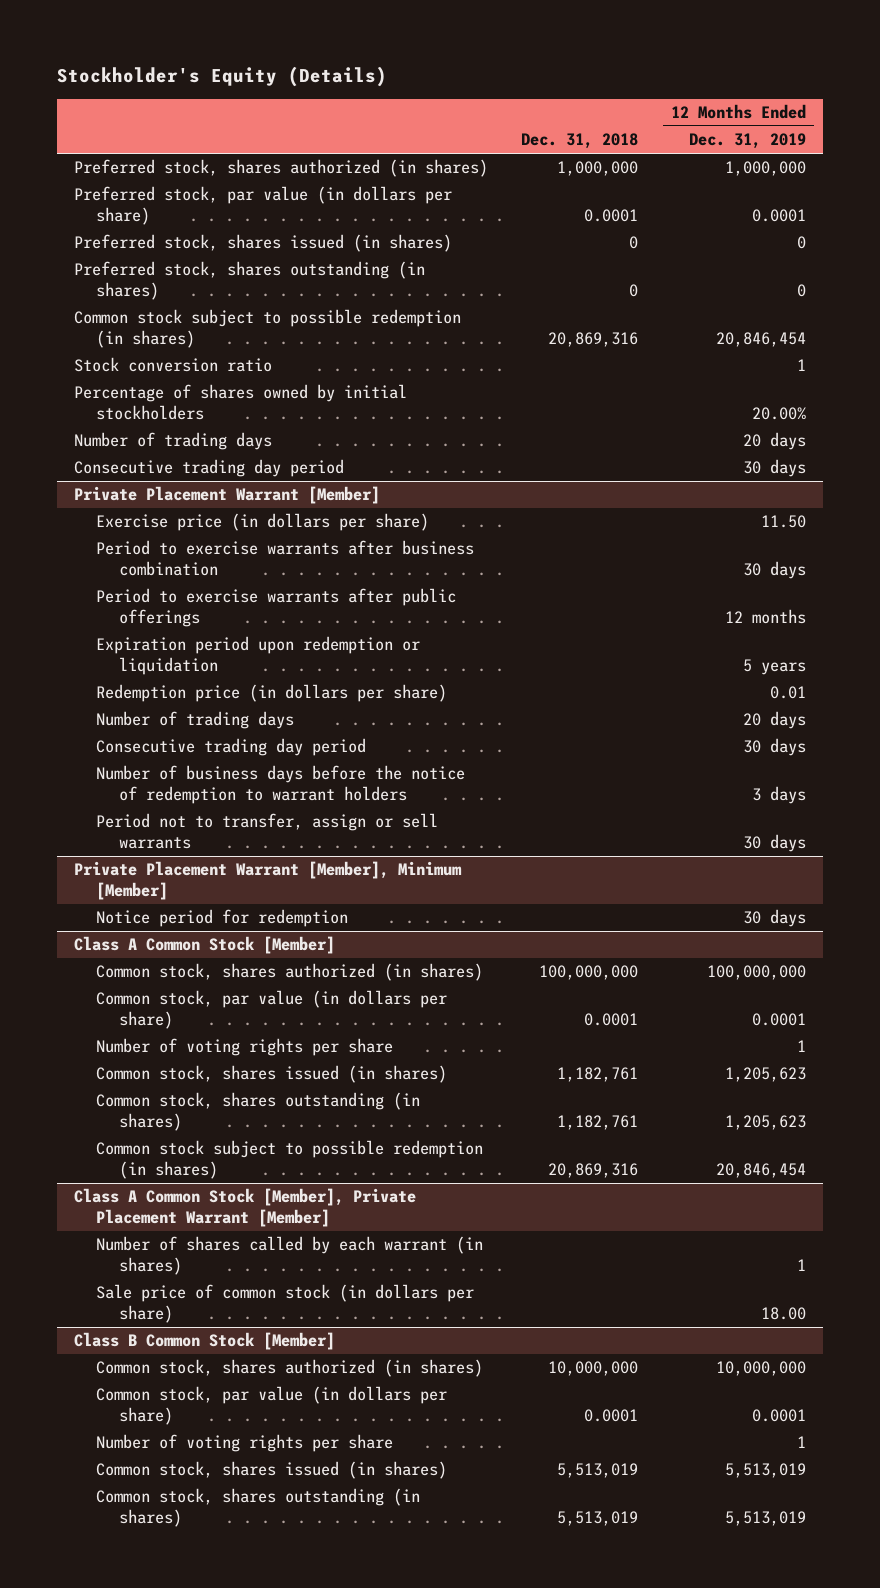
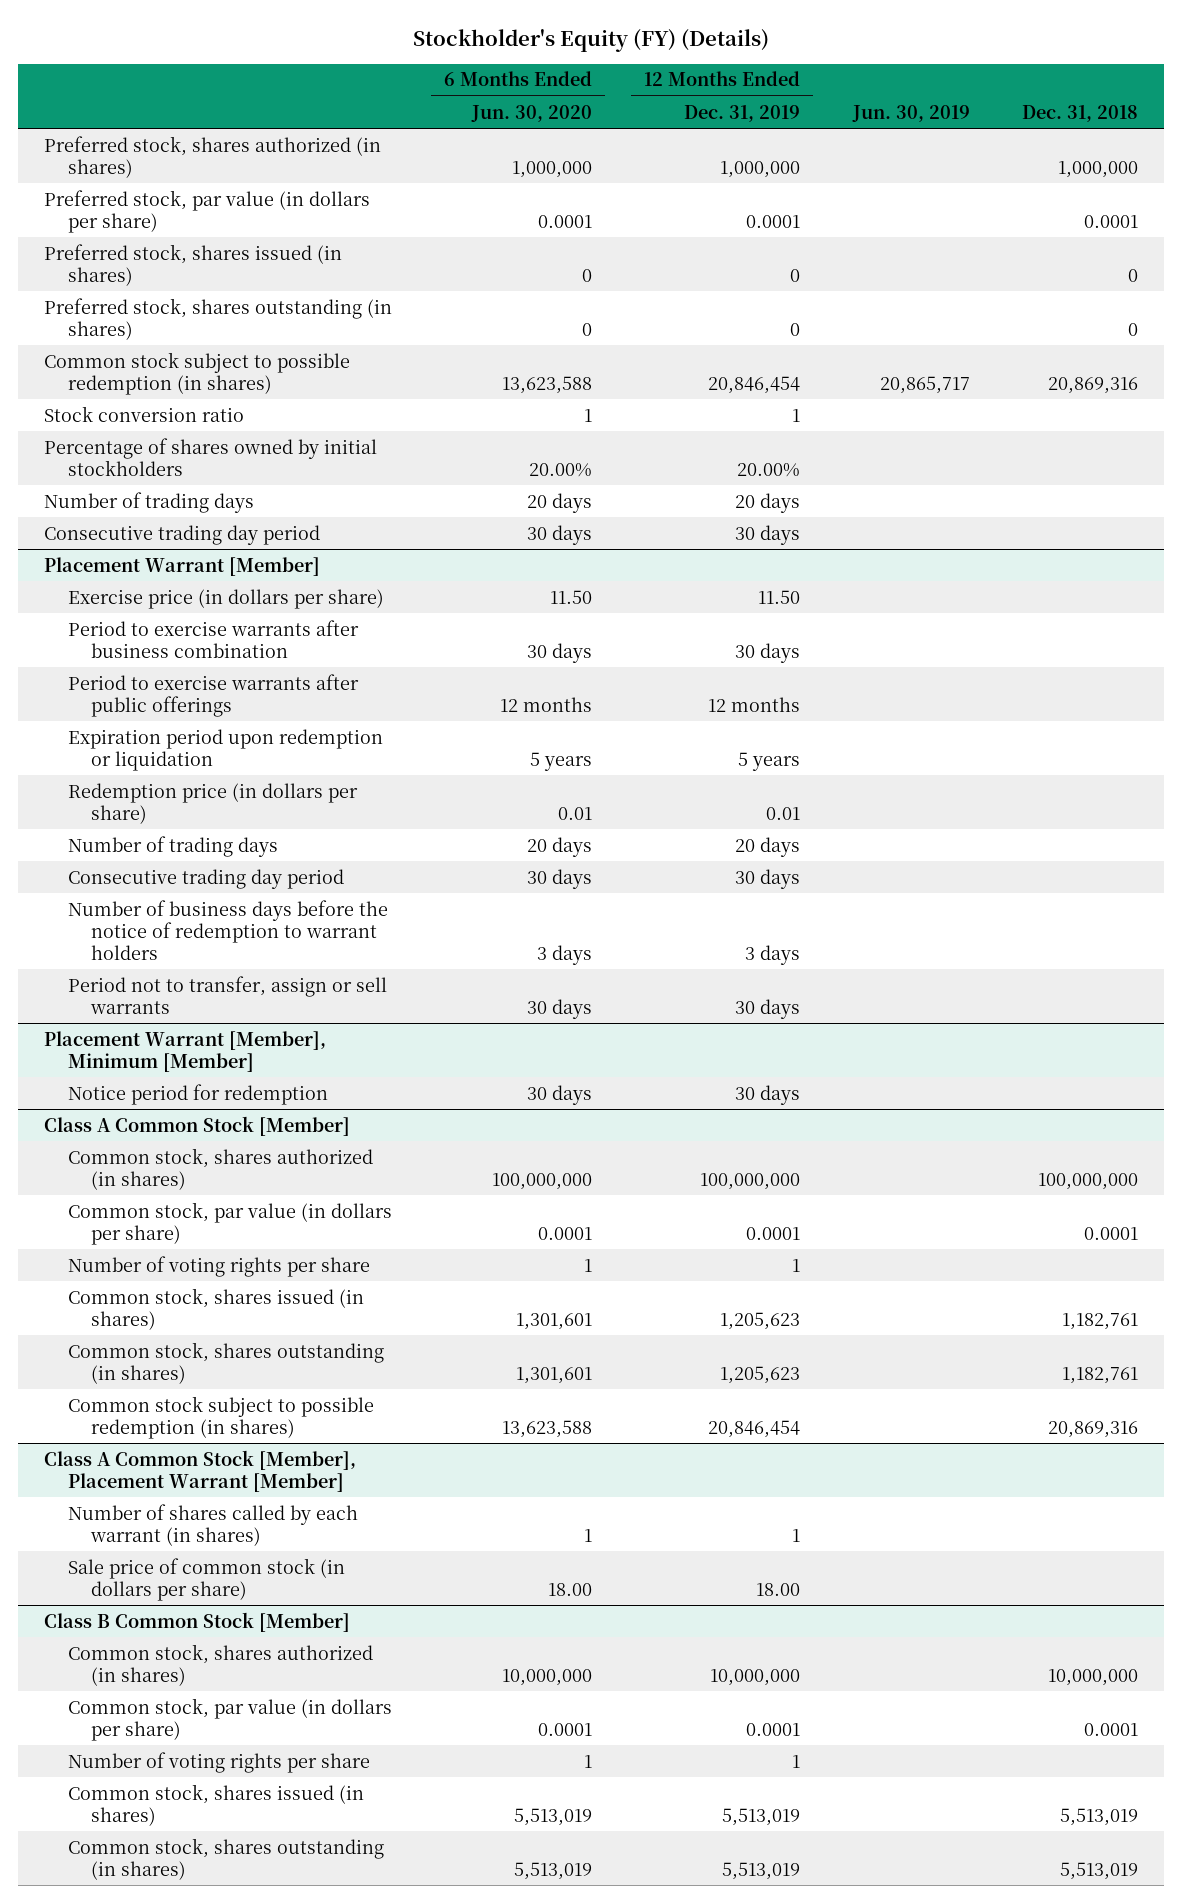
- Stockholder's Equity (Details)
+ Stockholder's Equity (FY) (Details)
- | Dec. 31, 2018 | 12 Months Ended Dec. 31, 2019
+ | 6 Months Ended Jun. 30, 2020 | 12 Months Ended Dec. 31, 2019 | Jun. 30, 2019 | Dec. 31, 2018
- Private Placement Warrant [Member]
+ Placement Warrant [Member]
- Private Placement Warrant [Member], Minimum [Member]
+ Placement Warrant [Member], Minimum [Member]
- Class A Common Stock [Member], Private Placement Warrant [Member]
+ Class A Common Stock [Member], Placement Warrant [Member]

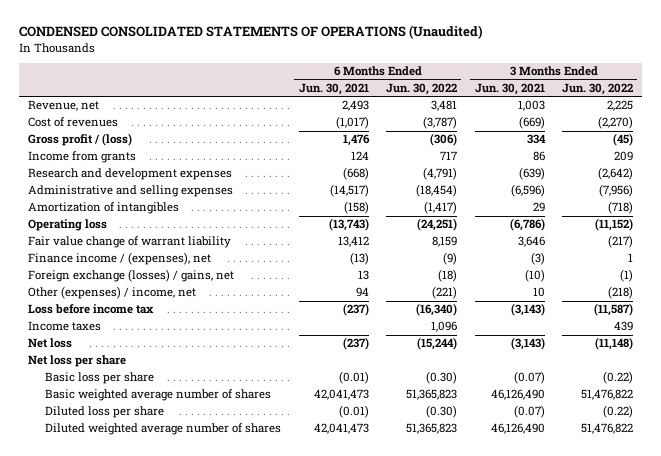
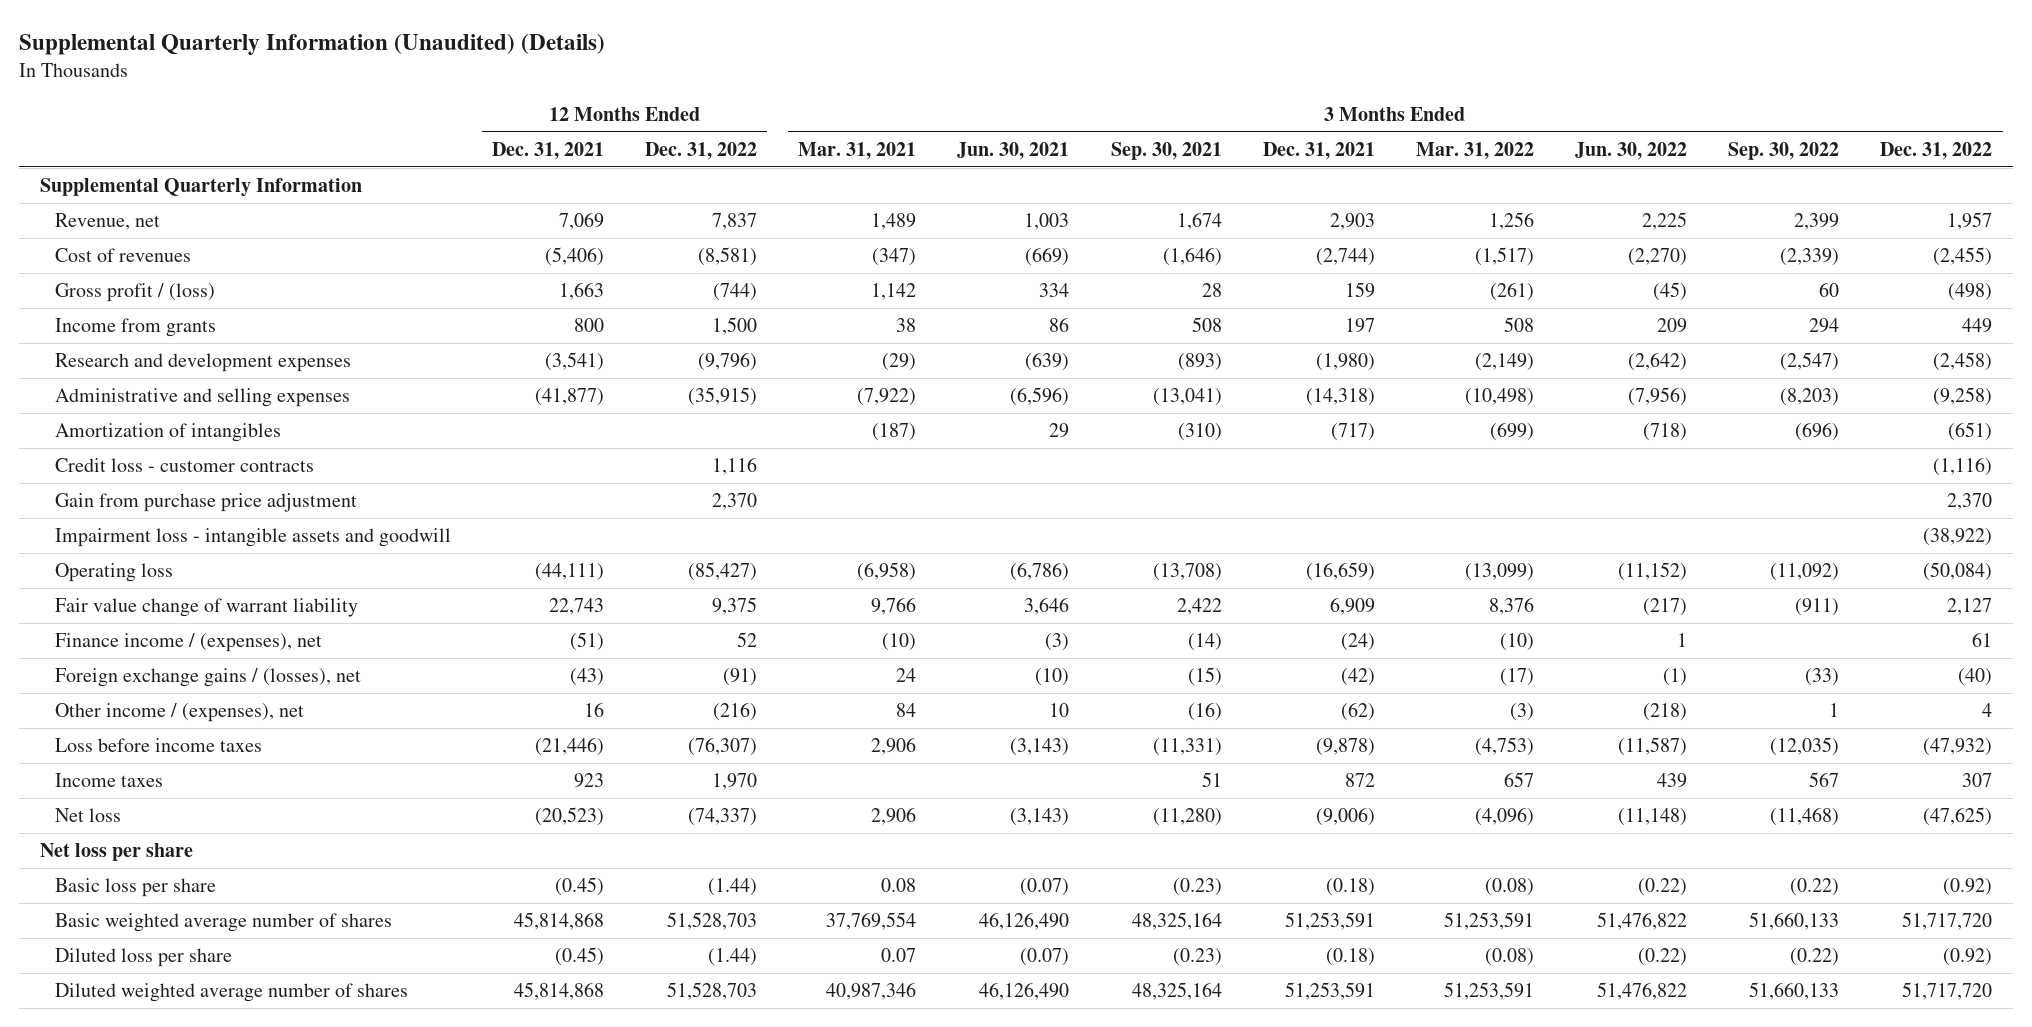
- CONDENSED CONSOLIDATED STATEMENTS OF OPERATIONS (Unaudited)
+ Supplemental Quarterly Information (Unaudited) (Details)
- | 6 Months Ended Jun. 30, 2021 | 6 Months Ended Jun. 30, 2022 | 3 Months Ended Jun. 30, 2021 | 3 Months Ended Jun. 30, 2022
+ | 12 Months Ended Dec. 31, 2021 | 12 Months Ended Dec. 31, 2022 | 3 Months Ended Mar. 31, 2021 | 3 Months Ended Jun. 30, 2021 | 3 Months Ended Sep. 30, 2021 | 3 Months Ended Dec. 31, 2021 | 3 Months Ended Mar. 31, 2022 | 3 Months Ended Jun. 30, 2022 | 3 Months Ended Sep. 30, 2022 | 3 Months Ended Dec. 31, 2022
+ Supplemental Quarterly Information
+ Credit loss - customer contracts | | 1,116 | | | | | | | | (1,116)
+ Gain from purchase price adjustment | | 2,370 | | | | | | | | 2,370
+ Impairment loss - intangible assets and goodwill | | | | | | | | | | (38,922)
- Foreign exchange (losses) / gains, net | 13 | (18) | (10) | (1)
- Other (expenses) / income, net | 94 | (221) | 10 | (218)
- Loss before income tax | (237) | (16,340) | (3,143) | (11,587)
+ Foreign exchange gains / (losses), net | (43) | (91) | 24 | (10) | (15) | (42) | (17) | (1) | (33) | (40)
+ Other income / (expenses), net | 16 | (216) | 84 | 10 | (16) | (62) | (3) | (218) | 1 | 4
+ Loss before income taxes | (21,446) | (76,307) | 2,906 | (3,143) | (11,331) | (9,878) | (4,753) | (11,587) | (12,035) | (47,932)

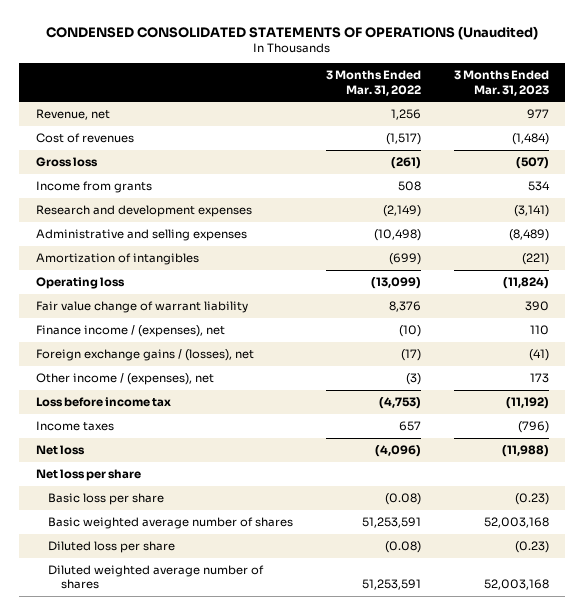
- Supplemental Quarterly Information (Unaudited) (Details)
+ CONDENSED CONSOLIDATED STATEMENTS OF OPERATIONS (Unaudited)
- | 12 Months Ended Dec. 31, 2021 | 12 Months Ended Dec. 31, 2022 | 3 Months Ended Mar. 31, 2021 | 3 Months Ended Jun. 30, 2021 | 3 Months Ended Sep. 30, 2021 | 3 Months Ended Dec. 31, 2021 | 3 Months Ended Mar. 31, 2022 | 3 Months Ended Jun. 30, 2022 | 3 Months Ended Sep. 30, 2022 | 3 Months Ended Dec. 31, 2022
+ | 3 Months Ended Mar. 31, 2022 | 3 Months Ended Mar. 31, 2023
- Supplemental Quarterly Information
- Gross profit / (loss) | 1,663 | (744) | 1,142 | 334 | 28 | 159 | (261) | (45) | 60 | (498)
+ Gross loss | (261) | (507)
- Credit loss - customer contracts | | 1,116 | | | | | | | | (1,116)
- Gain from purchase price adjustment | | 2,370 | | | | | | | | 2,370
- Impairment loss - intangible assets and goodwill | | | | | | | | | | (38,922)
- Loss before income taxes | (21,446) | (76,307) | 2,906 | (3,143) | (11,331) | (9,878) | (4,753) | (11,587) | (12,035) | (47,932)
+ Loss before income tax | (4,753) | (11,192)

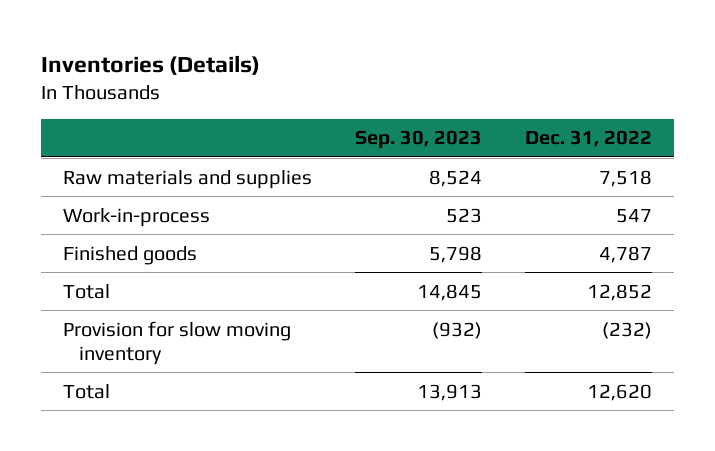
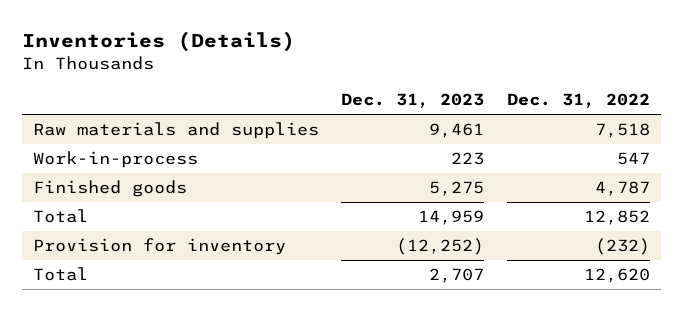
- | Sep. 30, 2023 | Dec. 31, 2022
+ | Dec. 31, 2023 | Dec. 31, 2022
- Provision for slow moving inventory | (932) | (232)
+ Provision for inventory | (12,252) | (232)

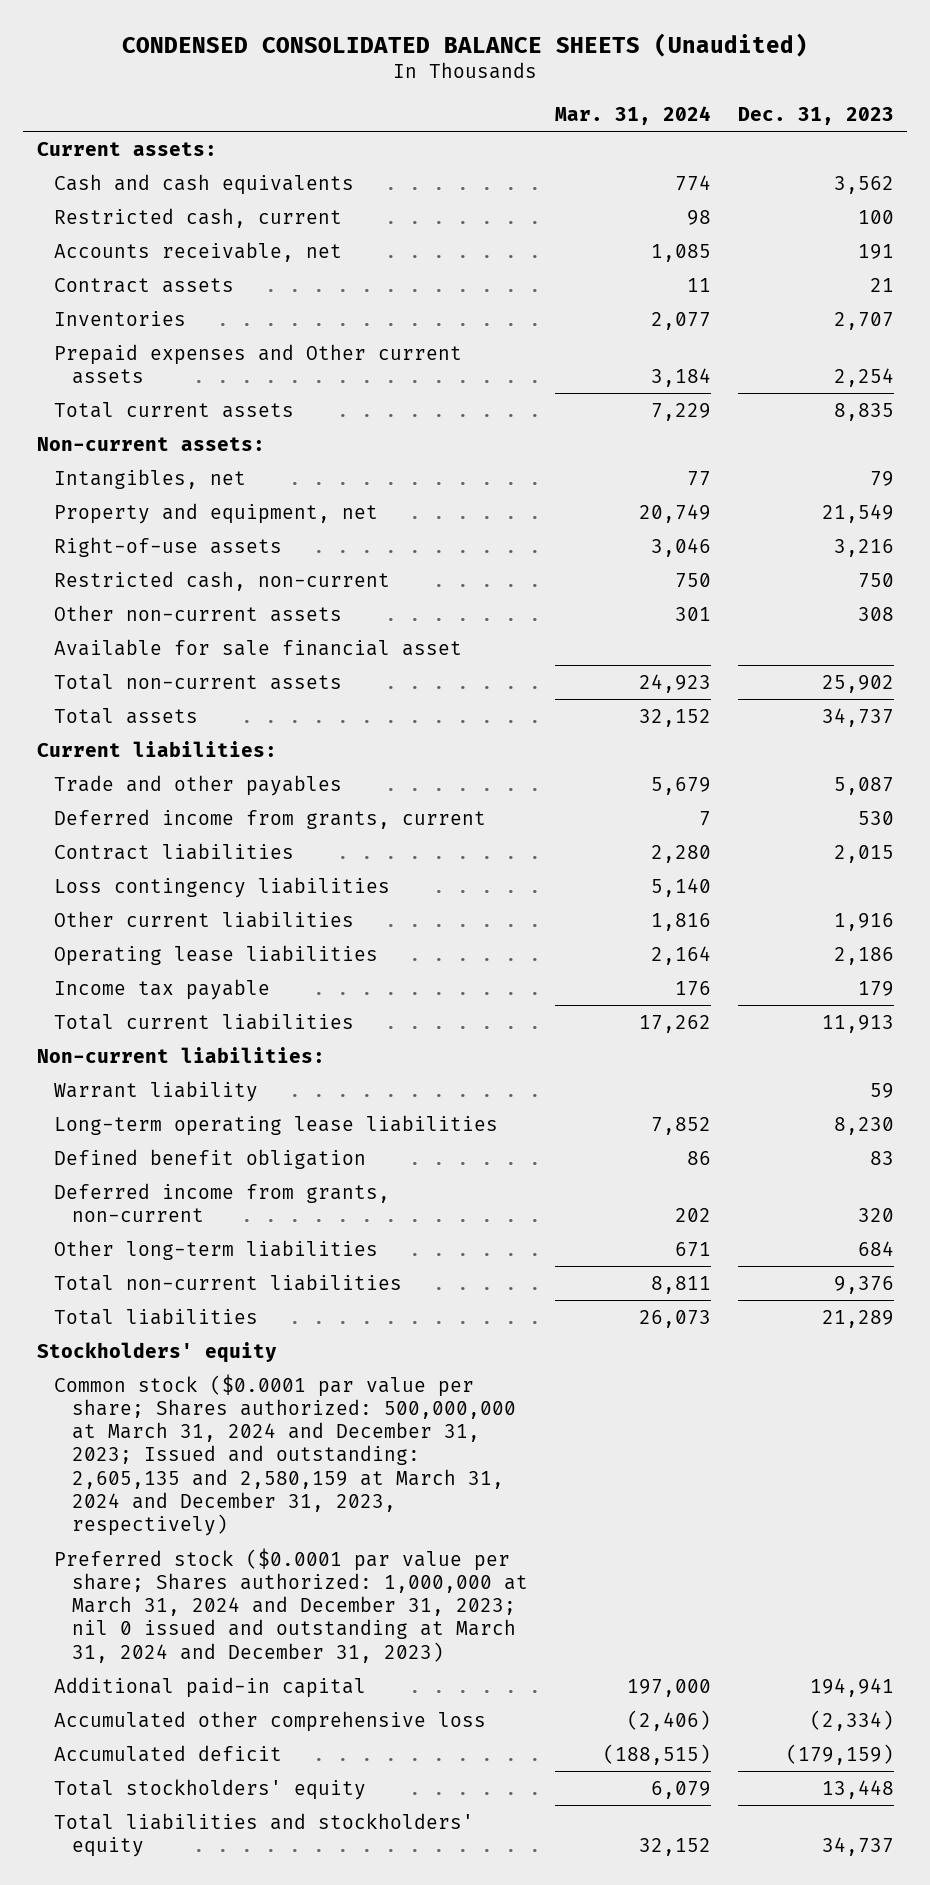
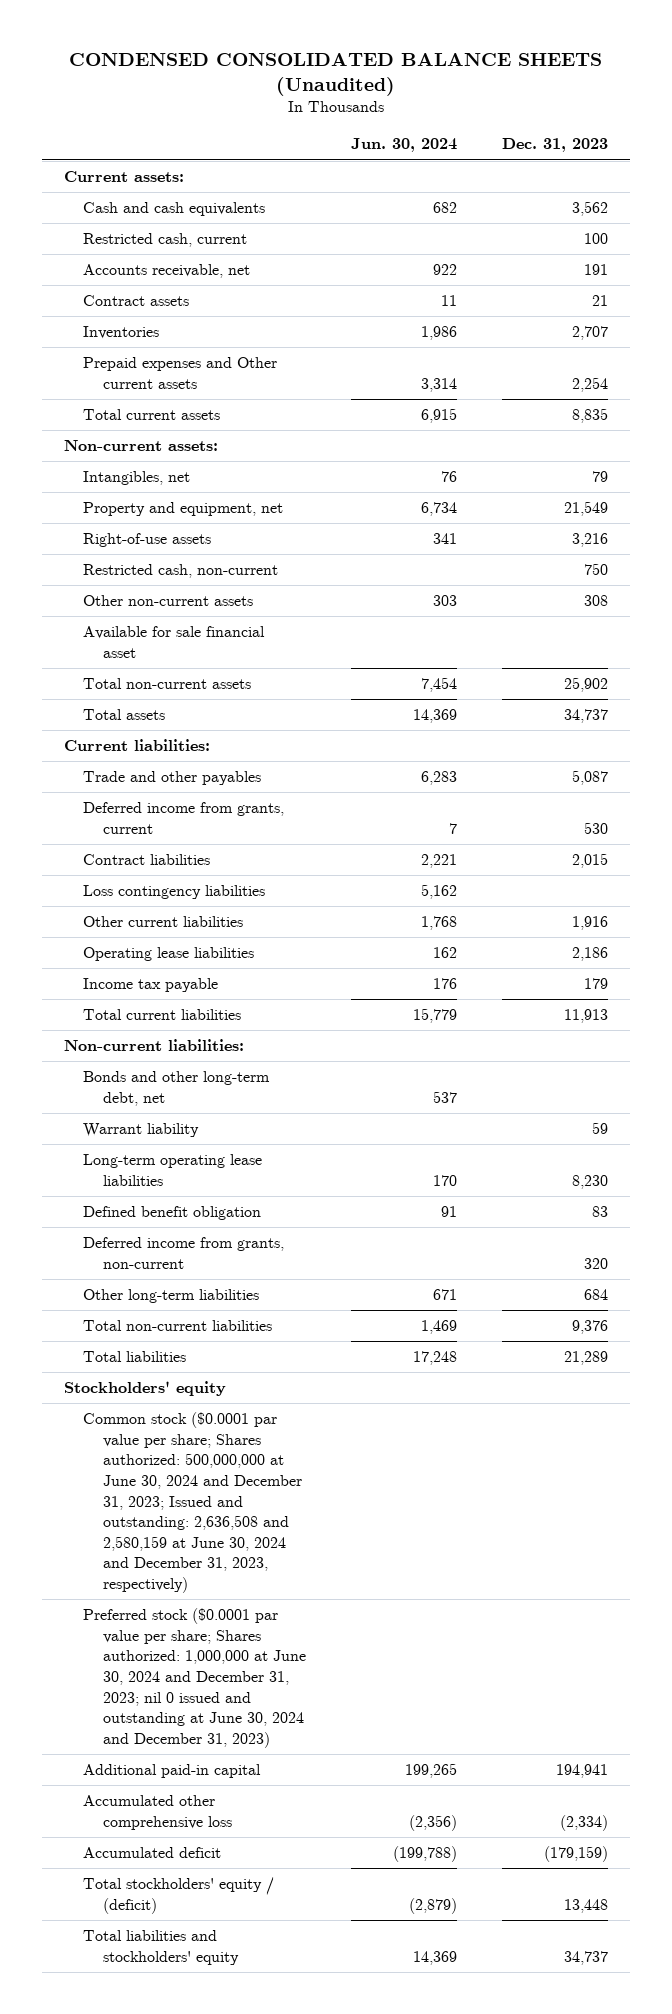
- | Mar. 31, 2024 | Dec. 31, 2023
+ | Jun. 30, 2024 | Dec. 31, 2023
+ Bonds and other long-term debt, net | 537 |
- Common stock ($0.0001 par value per share; Shares authorized: 500,000,000 at March 31, 2024 and December 31, 2023; Issued and outstanding: 2,605,135 and 2,580,159 at March 31, 2024 and December 31, 2023, respectively)
- Preferred stock ($0.0001 par value per share; Shares authorized: 1,000,000 at March 31, 2024 and December 31, 2023; nil 0 issued and outstanding at March 31, 2024 and December 31, 2023)
+ Common stock ($0.0001 par value per share; Shares authorized: 500,000,000 at June 30, 2024 and December 31, 2023; Issued and outstanding: 2,636,508 and 2,580,159 at June 30, 2024 and December 31, 2023, respectively)
+ Preferred stock ($0.0001 par value per share; Shares authorized: 1,000,000 at June 30, 2024 and December 31, 2023; nil 0 issued and outstanding at June 30, 2024 and December 31, 2023)
- Total stockholders' equity | 6,079 | 13,448
+ Total stockholders' equity / (deficit) | (2,879) | 13,448

